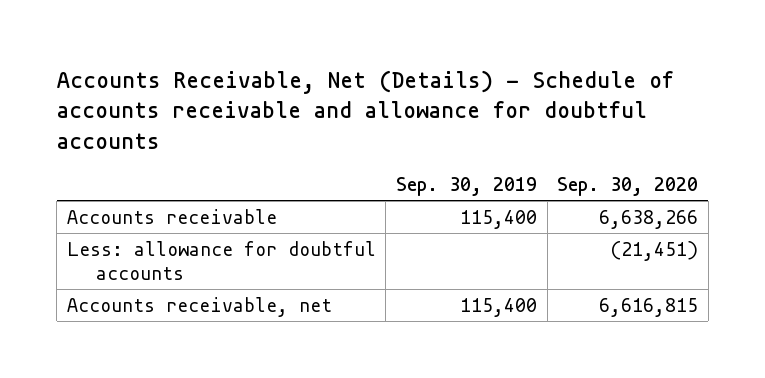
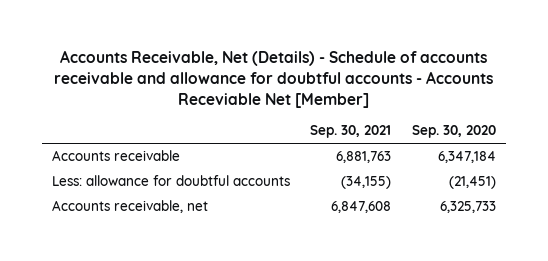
- Accounts Receivable, Net (Details) - Schedule of accounts receivable and allowance for doubtful accounts
+ Accounts Receivable, Net (Details) - Schedule of accounts receivable and allowance for doubtful accounts - Accounts Receviable Net [Member]
- | Sep. 30, 2019 | Sep. 30, 2020
+ | Sep. 30, 2021 | Sep. 30, 2020
- Accounts receivable | 115,400 | 6,638,266
+ Accounts receivable | 6,881,763 | 6,347,184
- Accounts receivable, net | 115,400 | 6,616,815
+ Accounts receivable, net | 6,847,608 | 6,325,733

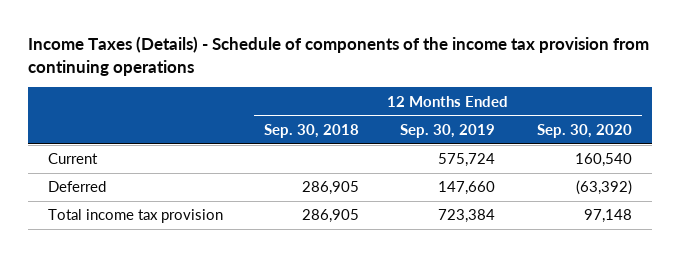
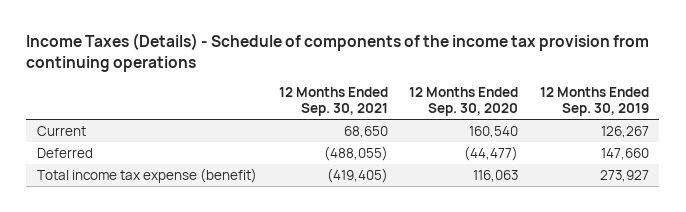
- | 12 Months Ended Sep. 30, 2018 | 12 Months Ended Sep. 30, 2019 | 12 Months Ended Sep. 30, 2020
+ | 12 Months Ended Sep. 30, 2021 | 12 Months Ended Sep. 30, 2020 | 12 Months Ended Sep. 30, 2019
- Current | | 575,724 | 160,540
- Deferred | 286,905 | 147,660 | (63,392)
- Total income tax provision | 286,905 | 723,384 | 97,148
+ Current | 68,650 | 160,540 | 126,267
+ Deferred | (488,055) | (44,477) | 147,660
+ Total income tax expense (benefit) | (419,405) | 116,063 | 273,927

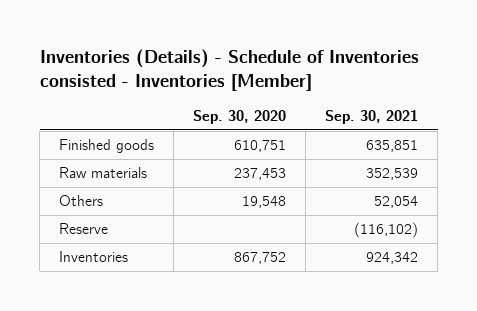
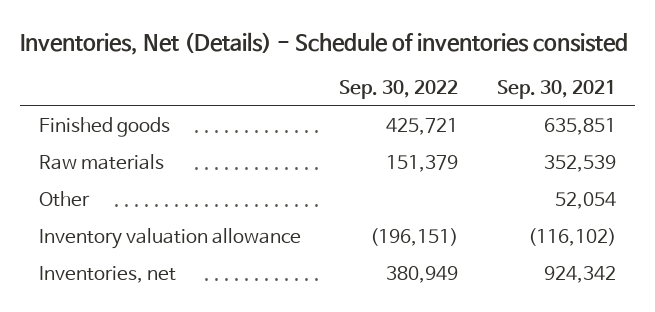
- Inventories (Details) - Schedule of Inventories consisted - Inventories [Member]
+ Inventories, Net (Details) - Schedule of inventories consisted
- | Sep. 30, 2020 | Sep. 30, 2021
+ | Sep. 30, 2022 | Sep. 30, 2021
- Others | 19,548 | 52,054
- Reserve | | (116,102)
- Inventories | 867,752 | 924,342
+ Other | | 52,054
+ Inventory valuation allowance | (196,151) | (116,102)
+ Inventories, net | 380,949 | 924,342

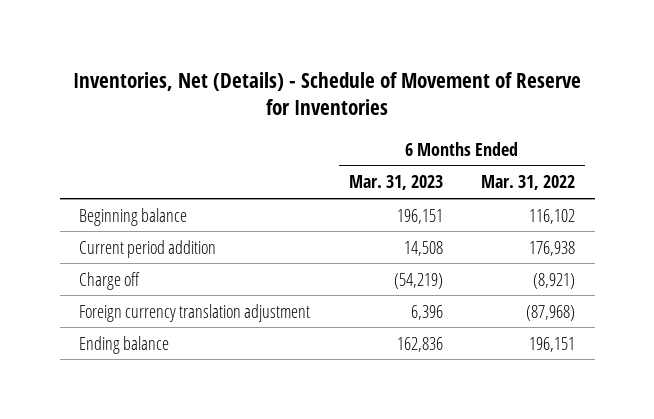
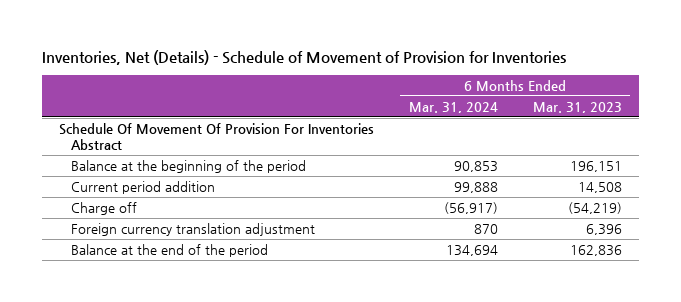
- Inventories, Net (Details) - Schedule of Movement of Reserve for Inventories
+ Inventories, Net (Details) - Schedule of Movement of Provision for Inventories
- | 6 Months Ended Mar. 31, 2023 | 6 Months Ended Mar. 31, 2022
+ | 6 Months Ended Mar. 31, 2024 | 6 Months Ended Mar. 31, 2023
- Beginning balance | 196,151 | 116,102
+ Schedule Of Movement Of Provision For Inventories Abstract
+ Balance at the beginning of the period | 90,853 | 196,151
- Ending balance | 162,836 | 196,151
+ Balance at the end of the period | 134,694 | 162,836

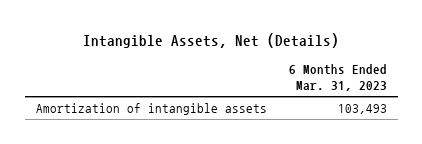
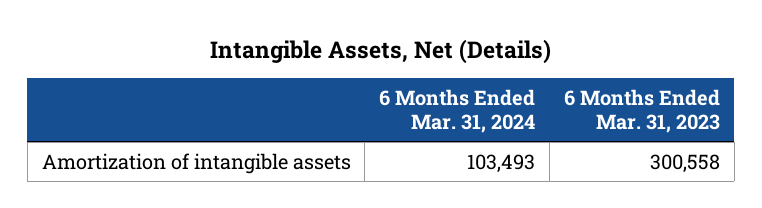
- | 6 Months Ended Mar. 31, 2023
+ | 6 Months Ended Mar. 31, 2024 | 6 Months Ended Mar. 31, 2023
- Amortization of intangible assets | 103,493
+ Amortization of intangible assets | 103,493 | 300,558

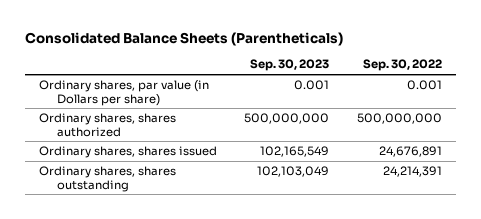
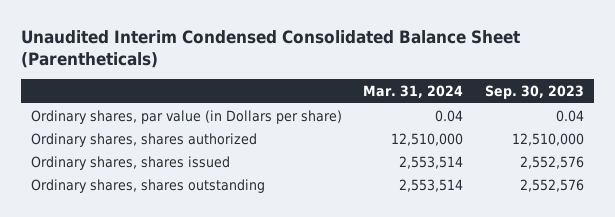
- Consolidated Balance Sheets (Parentheticals)
+ Unaudited Interim Condensed Consolidated Balance Sheet (Parentheticals)
- | Sep. 30, 2023 | Sep. 30, 2022
+ | Mar. 31, 2024 | Sep. 30, 2023
- Ordinary shares, par value (in Dollars per share) | 0.001 | 0.001
- Ordinary shares, shares authorized | 500,000,000 | 500,000,000
- Ordinary shares, shares issued | 102,165,549 | 24,676,891
- Ordinary shares, shares outstanding | 102,103,049 | 24,214,391
+ Ordinary shares, par value (in Dollars per share) | 0.04 | 0.04
+ Ordinary shares, shares authorized | 12,510,000 | 12,510,000
+ Ordinary shares, shares issued | 2,553,514 | 2,552,576
+ Ordinary shares, shares outstanding | 2,553,514 | 2,552,576

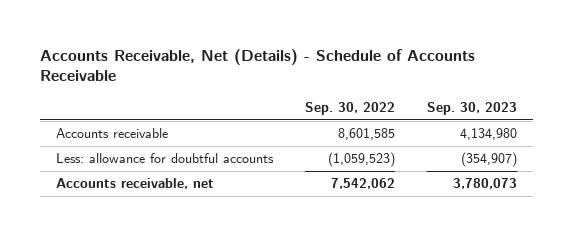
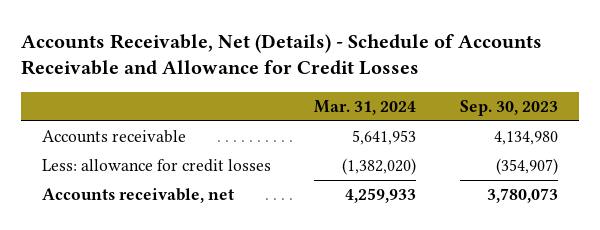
- Accounts Receivable, Net (Details) - Schedule of Accounts Receivable
+ Accounts Receivable, Net (Details) - Schedule of Accounts Receivable and Allowance for Credit Losses
- | Sep. 30, 2022 | Sep. 30, 2023
+ | Mar. 31, 2024 | Sep. 30, 2023
- Less: allowance for doubtful accounts | (1,059,523) | (354,907)
+ Less: allowance for credit losses | (1,382,020) | (354,907)

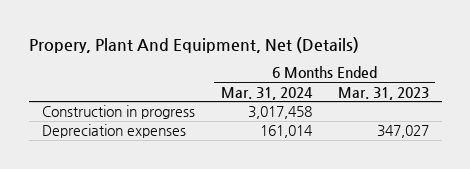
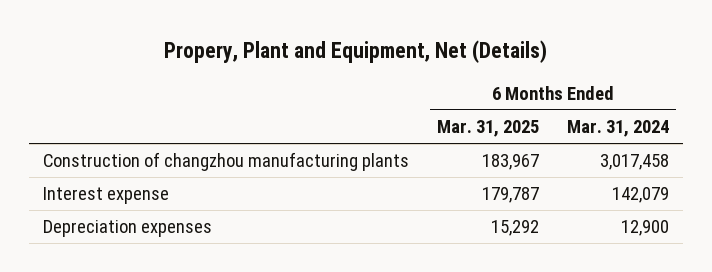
- Propery, Plant And Equipment, Net (Details)
+ Propery, Plant and Equipment, Net (Details)
- | 6 Months Ended Mar. 31, 2024 | 6 Months Ended Mar. 31, 2023
+ | 6 Months Ended Mar. 31, 2025 | 6 Months Ended Mar. 31, 2024
- Construction in progress | 3,017,458 |
- Depreciation expenses | 161,014 | 347,027
+ Construction of changzhou manufacturing plants | 183,967 | 3,017,458
+ Interest expense | 179,787 | 142,079
+ Depreciation expenses | 15,292 | 12,900

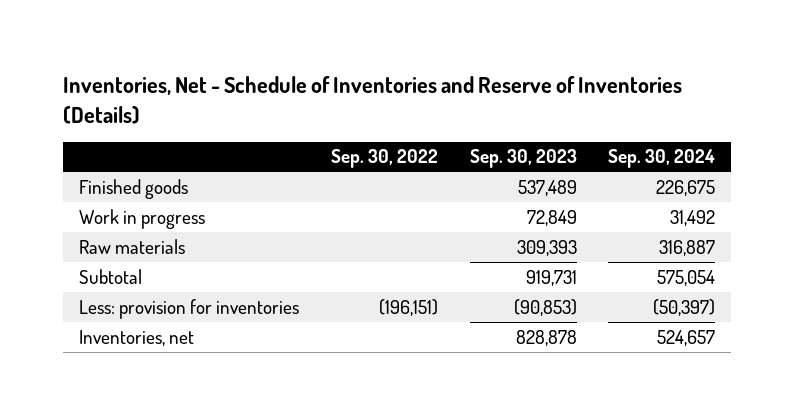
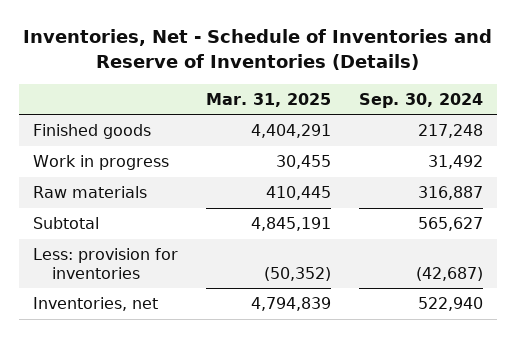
- | Sep. 30, 2022 | Sep. 30, 2023 | Sep. 30, 2024
+ | Mar. 31, 2025 | Sep. 30, 2024
- Finished goods | | 537,489 | 226,675
+ Finished goods | 4,404,291 | 217,248
- Subtotal | | 919,731 | 575,054
- Less: provision for inventories | (196,151) | (90,853) | (50,397)
- Inventories, net | | 828,878 | 524,657
+ Subtotal | 4,845,191 | 565,627
+ Less: provision for inventories | (50,352) | (42,687)
+ Inventories, net | 4,794,839 | 522,940

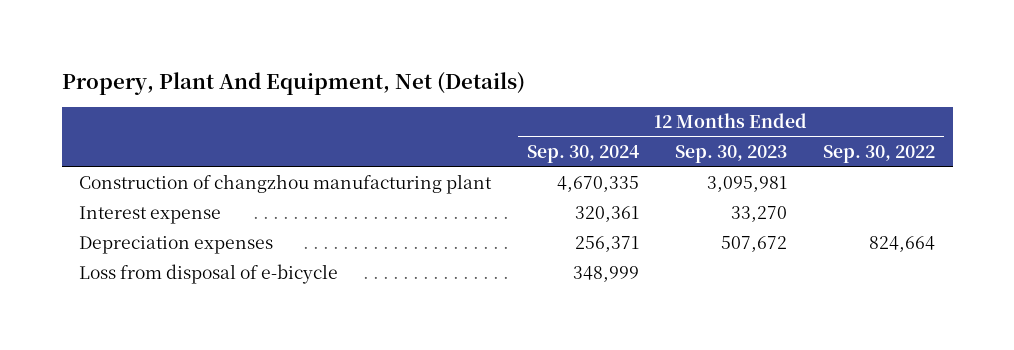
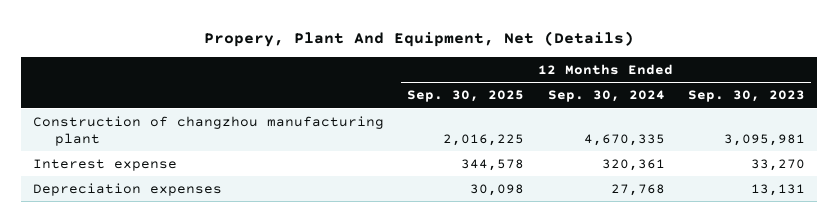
- | 12 Months Ended Sep. 30, 2024 | 12 Months Ended Sep. 30, 2023 | 12 Months Ended Sep. 30, 2022
+ | 12 Months Ended Sep. 30, 2025 | 12 Months Ended Sep. 30, 2024 | 12 Months Ended Sep. 30, 2023
- Depreciation expenses | 256,371 | 507,672 | 824,664
- Loss from disposal of e-bicycle | 348,999 | |
+ Depreciation expenses | 30,098 | 27,768 | 13,131

